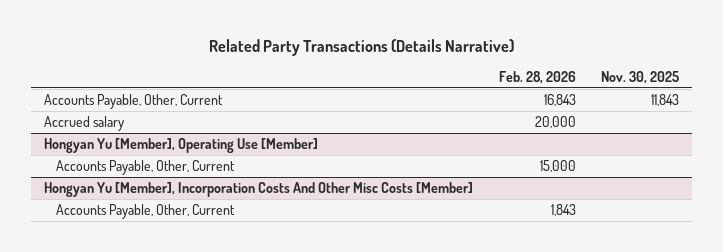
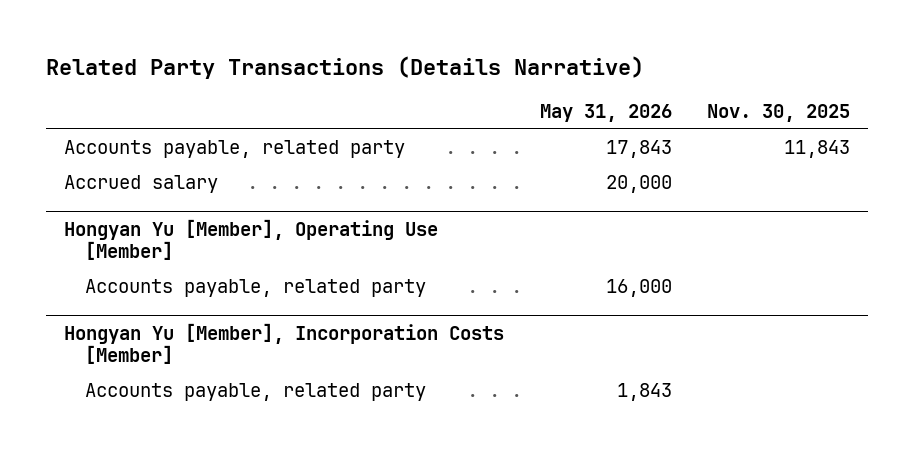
- | Feb. 28, 2026 | Nov. 30, 2025
+ | May 31, 2026 | Nov. 30, 2025
- Accounts Payable, Other, Current | 16,843 | 11,843
+ Accounts payable, related party | 17,843 | 11,843
@ Hongyan Yu [Member], Operating Use [Member]
- Accounts Payable, Other, Current | 15,000 |
- Hongyan Yu [Member], Incorporation Costs And Other Misc Costs [Member]
- Accounts Payable, Other, Current | 1,843 |
@ Hongyan Yu [Member], Operating Use [Member]
+ Accounts payable, related party | 16,000 |
+ Hongyan Yu [Member], Incorporation Costs [Member]
+ Accounts payable, related party | 1,843 |

